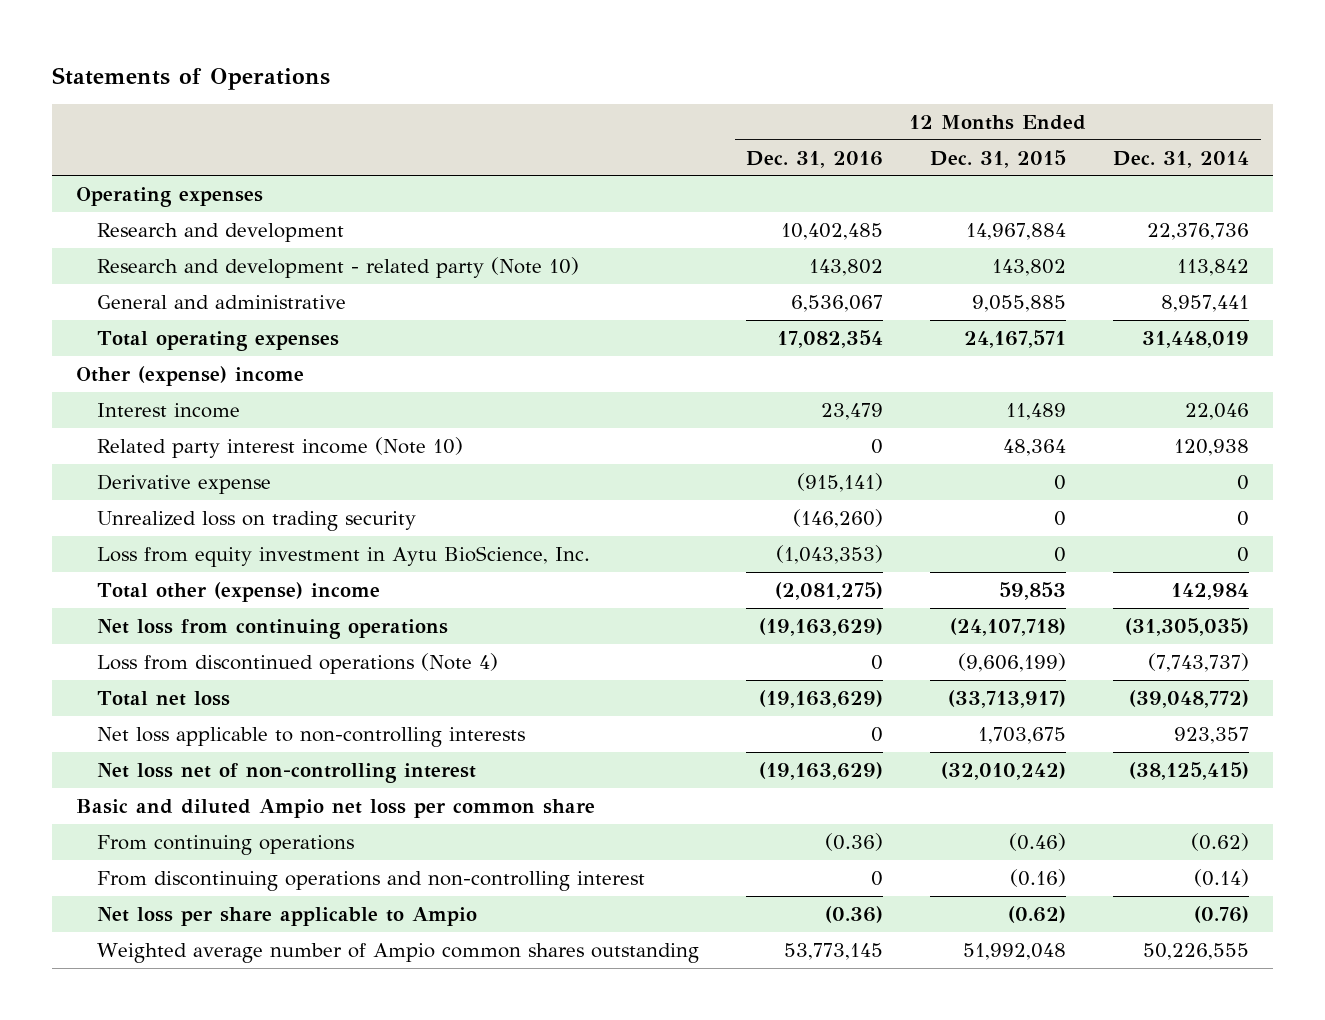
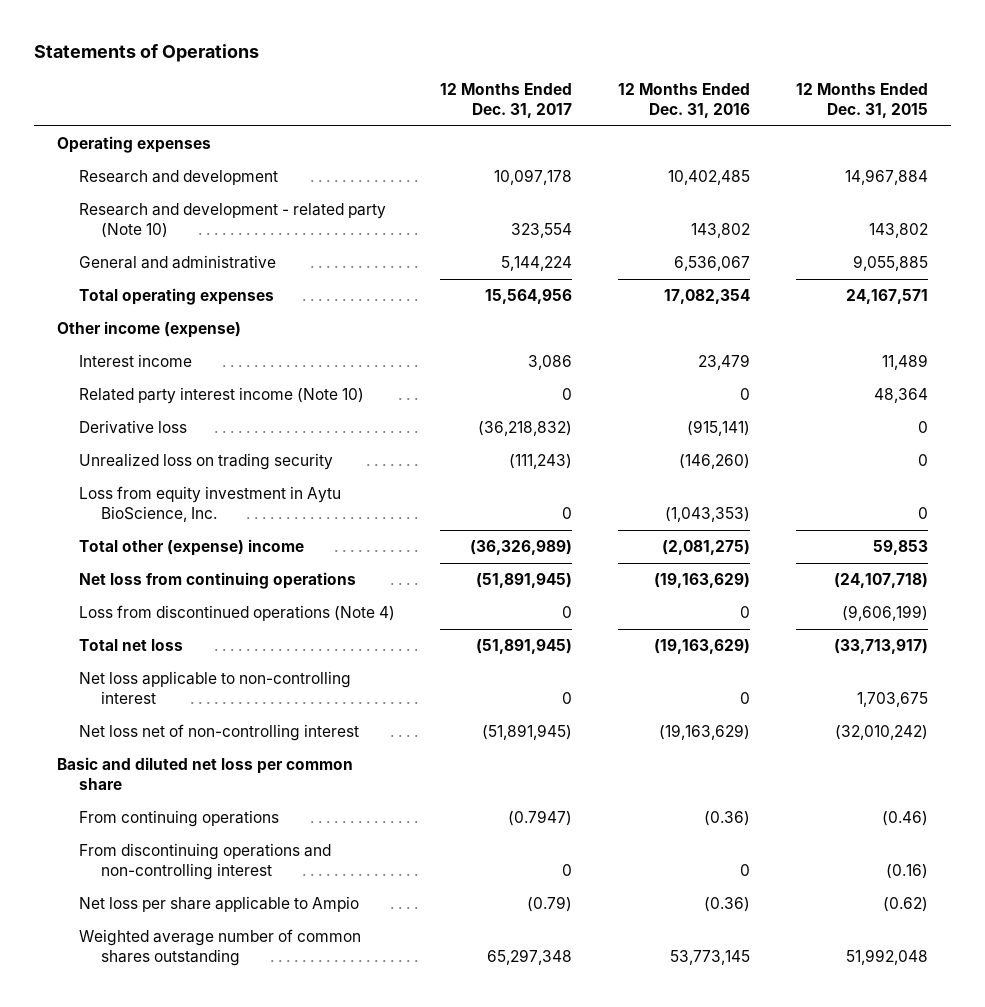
- | 12 Months Ended Dec. 31, 2016 | 12 Months Ended Dec. 31, 2015 | 12 Months Ended Dec. 31, 2014
+ | 12 Months Ended Dec. 31, 2017 | 12 Months Ended Dec. 31, 2016 | 12 Months Ended Dec. 31, 2015
- Other (expense) income
+ Other income (expense)
- Derivative expense | (915,141) | 0 | 0
+ Derivative loss | (36,218,832) | (915,141) | 0
- Net loss applicable to non-controlling interests | 0 | 1,703,675 | 923,357
+ Net loss applicable to non-controlling interest | 0 | 0 | 1,703,675
- Basic and diluted Ampio net loss per common share
+ Basic and diluted net loss per common share
- Weighted average number of Ampio common shares outstanding | 53,773,145 | 51,992,048 | 50,226,555
+ Weighted average number of common shares outstanding | 65,297,348 | 53,773,145 | 51,992,048

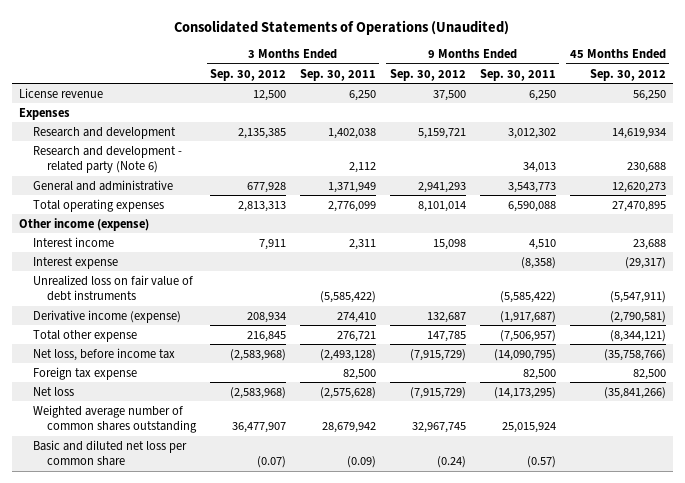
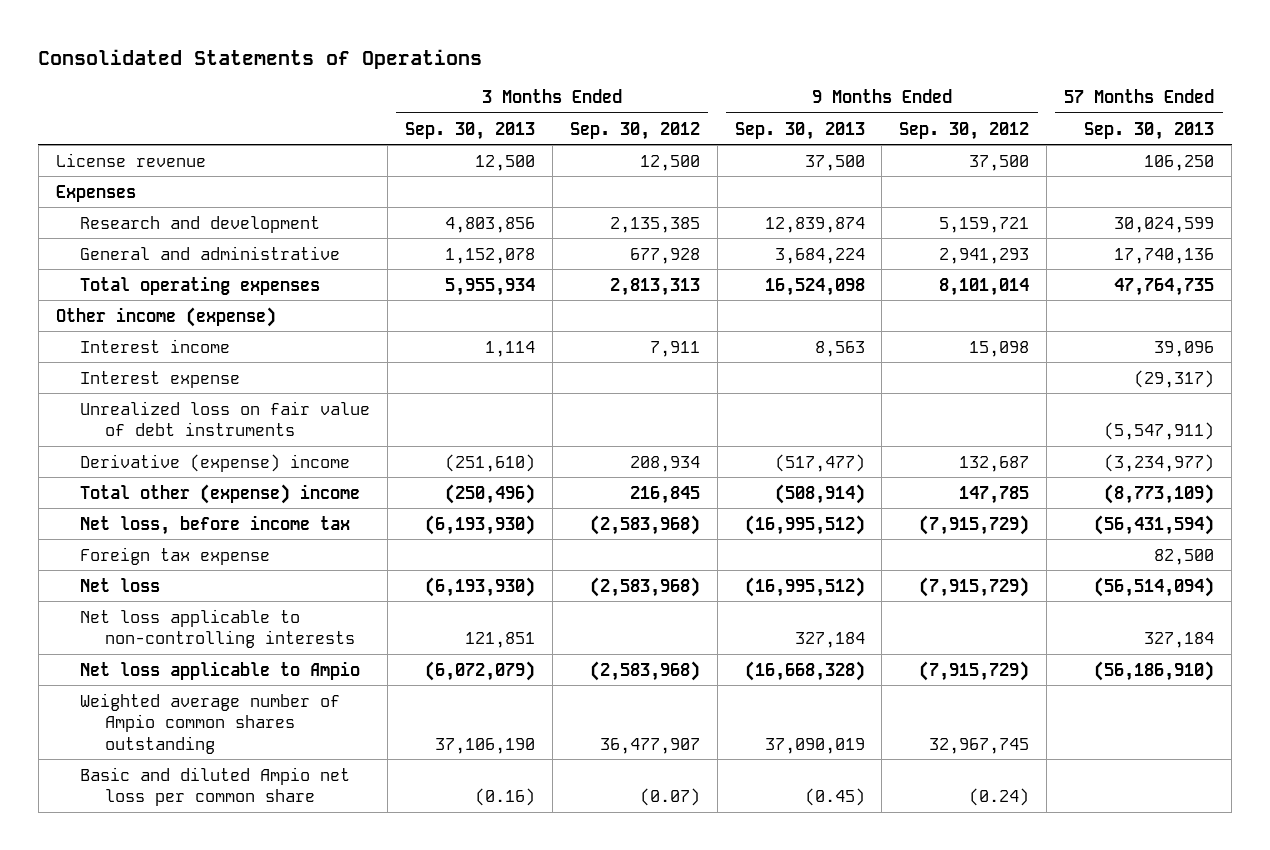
- Consolidated Statements of Operations (Unaudited)
+ Consolidated Statements of Operations
- | 3 Months Ended Sep. 30, 2012 | 3 Months Ended Sep. 30, 2011 | 9 Months Ended Sep. 30, 2012 | 9 Months Ended Sep. 30, 2011 | 45 Months Ended Sep. 30, 2012
+ | 3 Months Ended Sep. 30, 2013 | 3 Months Ended Sep. 30, 2012 | 9 Months Ended Sep. 30, 2013 | 9 Months Ended Sep. 30, 2012 | 57 Months Ended Sep. 30, 2013
- Research and development - related party (Note 6) | | 2,112 | | 34,013 | 230,688
- Derivative income (expense) | 208,934 | 274,410 | 132,687 | (1,917,687) | (2,790,581)
- Total other expense | 216,845 | 276,721 | 147,785 | (7,506,957) | (8,344,121)
+ Derivative (expense) income | (251,610) | 208,934 | (517,477) | 132,687 | (3,234,977)
+ Total other (expense) income | (250,496) | 216,845 | (508,914) | 147,785 | (8,773,109)
- Weighted average number of common shares outstanding | 36,477,907 | 28,679,942 | 32,967,745 | 25,015,924 |
- Basic and diluted net loss per common share | (0.07) | (0.09) | (0.24) | (0.57) |
+ Net loss applicable to non-controlling interests | 121,851 | | 327,184 | | 327,184
+ Net loss applicable to Ampio | (6,072,079) | (2,583,968) | (16,668,328) | (7,915,729) | (56,186,910)
+ Weighted average number of Ampio common shares outstanding | 37,106,190 | 36,477,907 | 37,090,019 | 32,967,745 |
+ Basic and diluted Ampio net loss per common share | (0.16) | (0.07) | (0.45) | (0.24) |

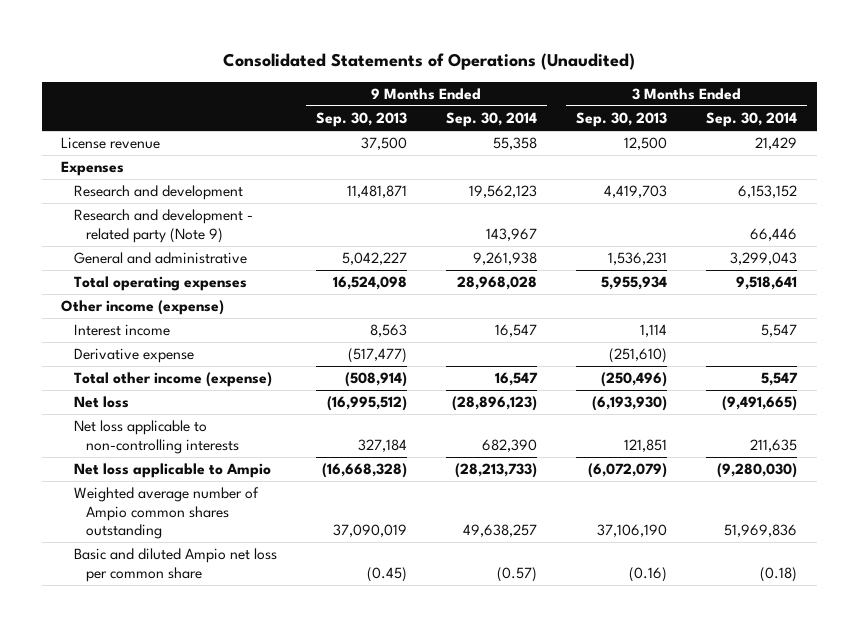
- Consolidated Statements of Operations
+ Consolidated Statements of Operations (Unaudited)
- | 3 Months Ended Sep. 30, 2013 | 3 Months Ended Sep. 30, 2012 | 9 Months Ended Sep. 30, 2013 | 9 Months Ended Sep. 30, 2012 | 57 Months Ended Sep. 30, 2013
+ | 9 Months Ended Sep. 30, 2013 | 9 Months Ended Sep. 30, 2014 | 3 Months Ended Sep. 30, 2013 | 3 Months Ended Sep. 30, 2014
- Research and development | 4,803,856 | 2,135,385 | 12,839,874 | 5,159,721 | 30,024,599
- General and administrative | 1,152,078 | 677,928 | 3,684,224 | 2,941,293 | 17,740,136
+ Research and development | 11,481,871 | 19,562,123 | 4,419,703 | 6,153,152
+ Research and development - related party (Note 9) | | 143,967 | | 66,446
+ General and administrative | 5,042,227 | 9,261,938 | 1,536,231 | 3,299,043
- Interest expense | | | | | (29,317)
- Unrealized loss on fair value of debt instruments | | | | | (5,547,911)
- Derivative (expense) income | (251,610) | 208,934 | (517,477) | 132,687 | (3,234,977)
- Total other (expense) income | (250,496) | 216,845 | (508,914) | 147,785 | (8,773,109)
- Net loss, before income tax | (6,193,930) | (2,583,968) | (16,995,512) | (7,915,729) | (56,431,594)
- Foreign tax expense | | | | | 82,500
+ Derivative expense | (517,477) | | (251,610) |
+ Total other income (expense) | (508,914) | 16,547 | (250,496) | 5,547

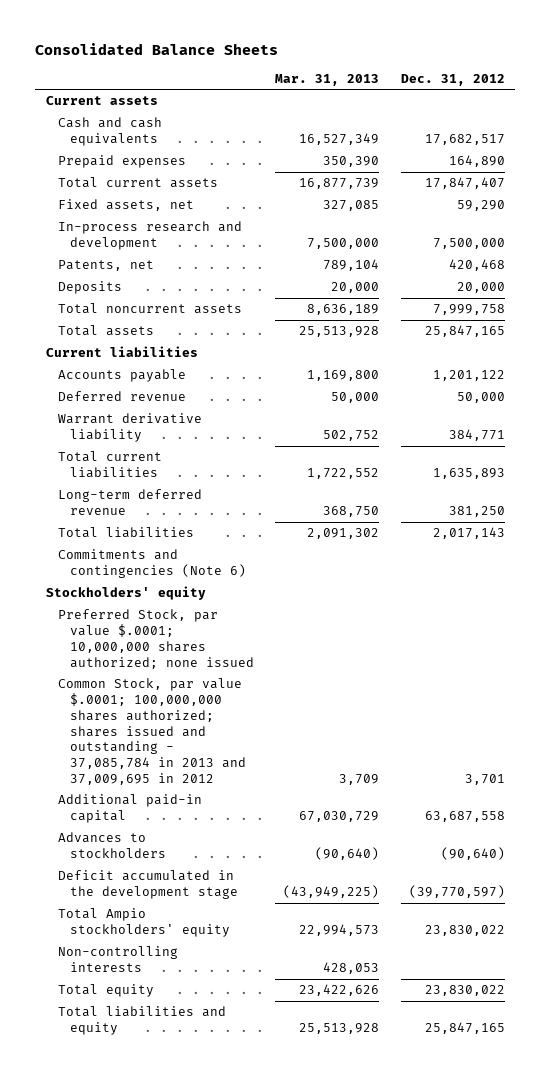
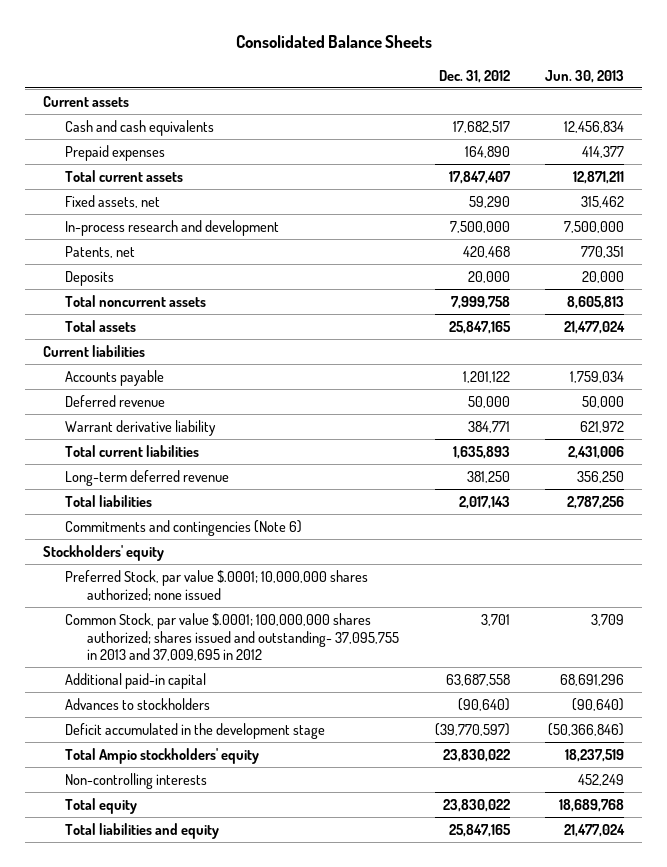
- | Mar. 31, 2013 | Dec. 31, 2012
+ | Dec. 31, 2012 | Jun. 30, 2013
- Common Stock, par value $.0001; 100,000,000 shares authorized; shares issued and outstanding - 37,085,784 in 2013 and 37,009,695 in 2012 | 3,709 | 3,701
+ Common Stock, par value $.0001; 100,000,000 shares authorized; shares issued and outstanding- 37,095,755 in 2013 and 37,009,695 in 2012 | 3,701 | 3,709

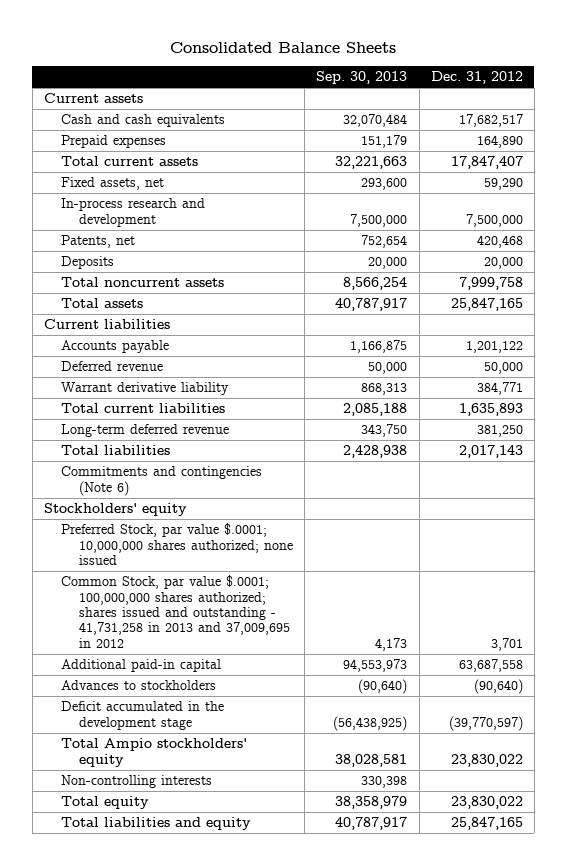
- | Dec. 31, 2012 | Jun. 30, 2013
+ | Sep. 30, 2013 | Dec. 31, 2012
- Common Stock, par value $.0001; 100,000,000 shares authorized; shares issued and outstanding- 37,095,755 in 2013 and 37,009,695 in 2012 | 3,701 | 3,709
+ Common Stock, par value $.0001; 100,000,000 shares authorized; shares issued and outstanding - 41,731,258 in 2013 and 37,009,695 in 2012 | 4,173 | 3,701

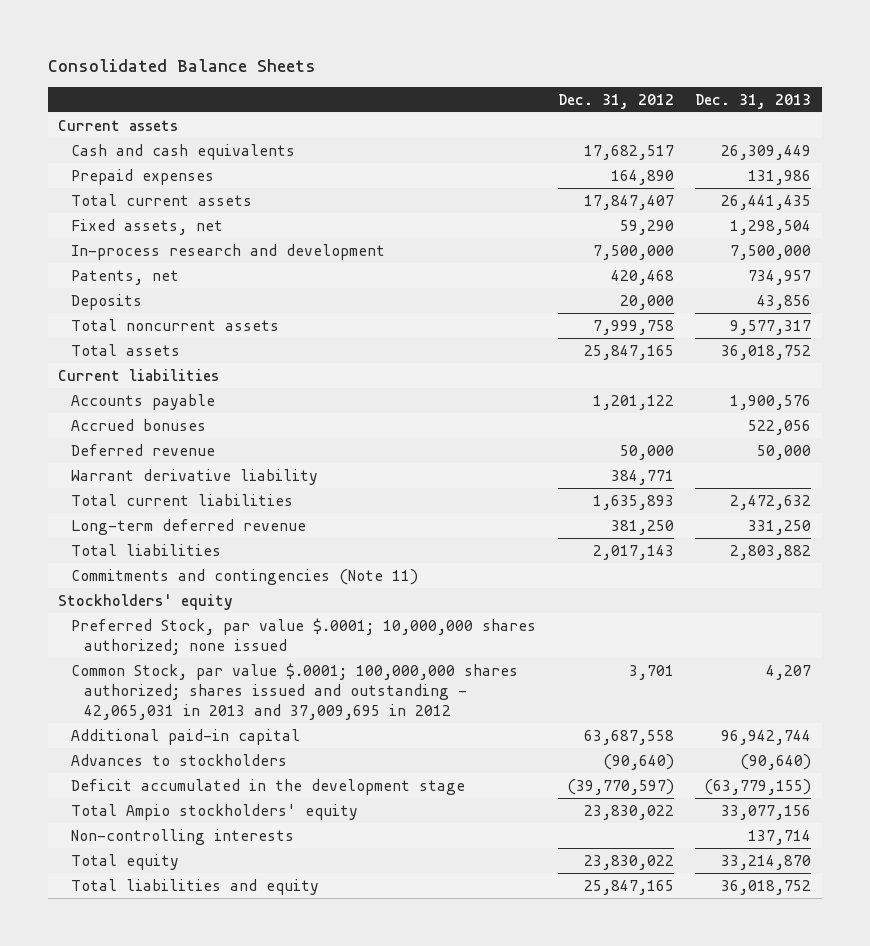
- | Sep. 30, 2013 | Dec. 31, 2012
+ | Dec. 31, 2012 | Dec. 31, 2013
+ Accrued bonuses | | 522,056
- Commitments and contingencies (Note 6)
+ Commitments and contingencies (Note 11)
- Common Stock, par value $.0001; 100,000,000 shares authorized; shares issued and outstanding - 41,731,258 in 2013 and 37,009,695 in 2012 | 4,173 | 3,701
+ Common Stock, par value $.0001; 100,000,000 shares authorized; shares issued and outstanding - 42,065,031 in 2013 and 37,009,695 in 2012 | 3,701 | 4,207

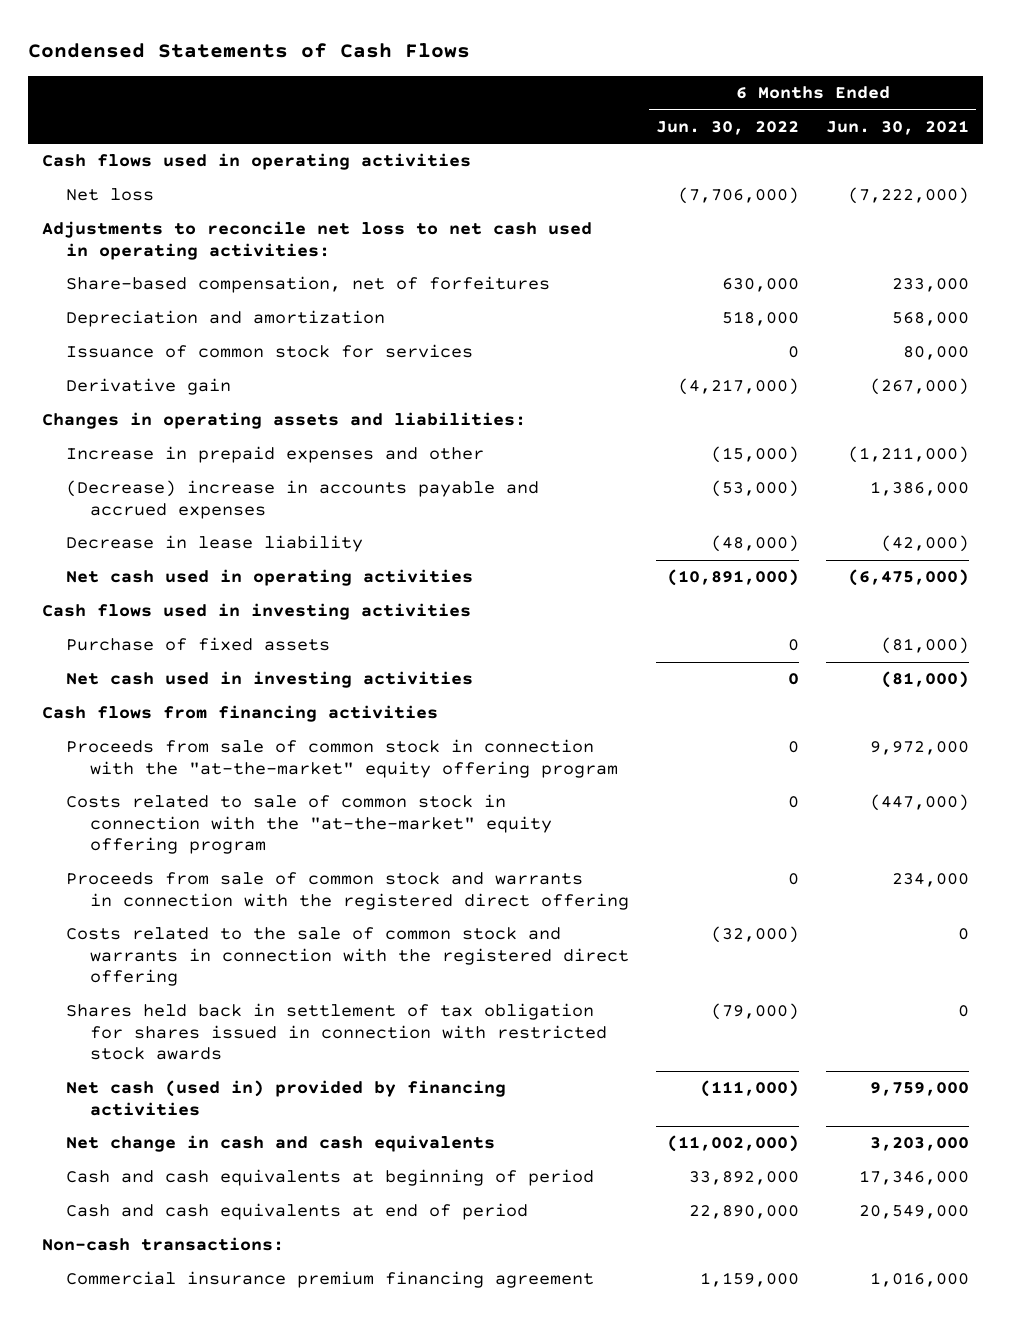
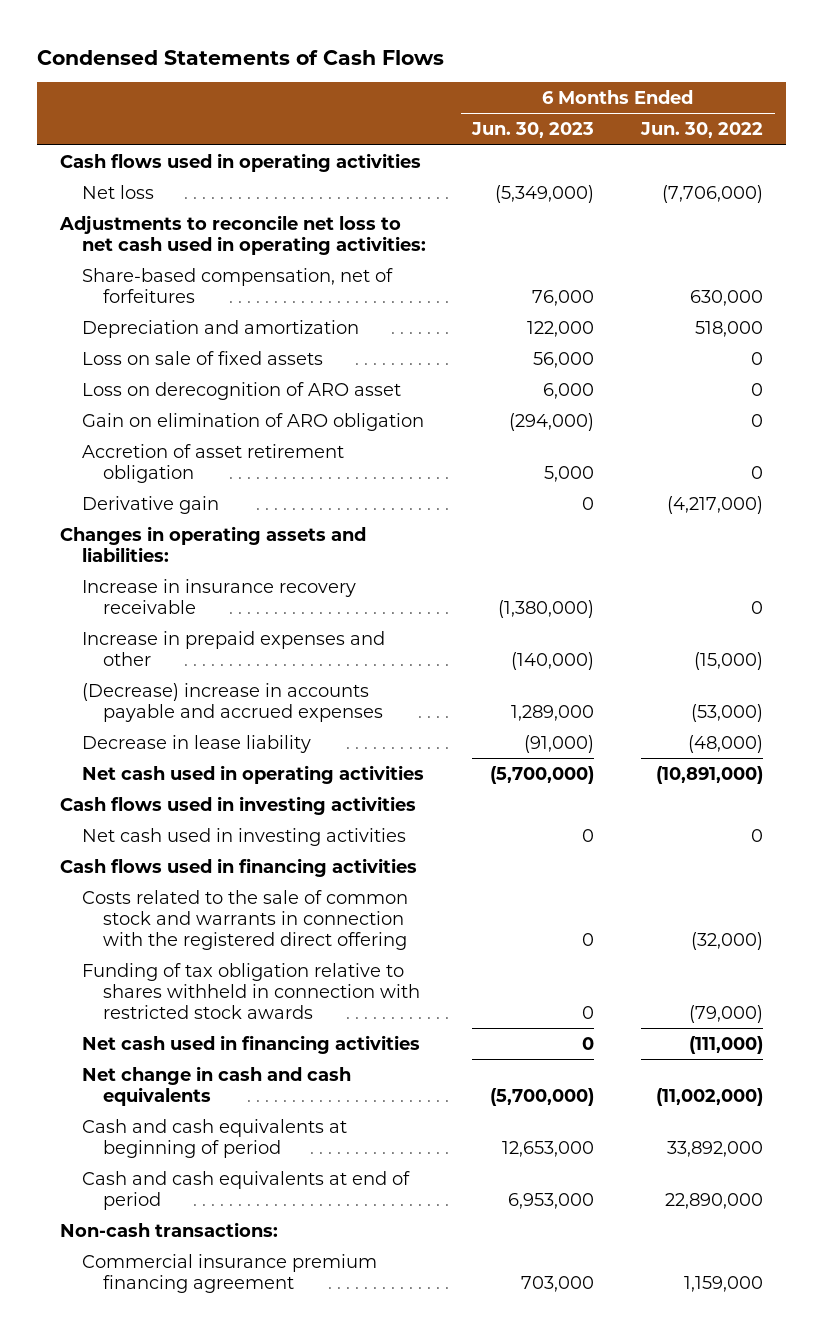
- | 6 Months Ended Jun. 30, 2022 | 6 Months Ended Jun. 30, 2021
+ | 6 Months Ended Jun. 30, 2023 | 6 Months Ended Jun. 30, 2022
- Issuance of common stock for services | 0 | 80,000
+ Loss on sale of fixed assets | 56,000 | 0
+ Loss on derecognition of ARO asset | 6,000 | 0
+ Gain on elimination of ARO obligation | (294,000) | 0
+ Accretion of asset retirement obligation | 5,000 | 0
+ Increase in insurance recovery receivable | (1,380,000) | 0
- Purchase of fixed assets | 0 | (81,000)
- Cash flows from financing activities
- Proceeds from sale of common stock in connection with the "at-the-market" equity offering program | 0 | 9,972,000
- Costs related to sale of common stock in connection with the "at-the-market" equity offering program | 0 | (447,000)
- Proceeds from sale of common stock and warrants in connection with the registered direct offering | 0 | 234,000
+ Cash flows used in financing activities
- Shares held back in settlement of tax obligation for shares issued in connection with restricted stock awards | (79,000) | 0
- Net cash (used in) provided by financing activities | (111,000) | 9,759,000
+ Funding of tax obligation relative to shares withheld in connection with restricted stock awards | 0 | (79,000)
+ Net cash used in financing activities | 0 | (111,000)

